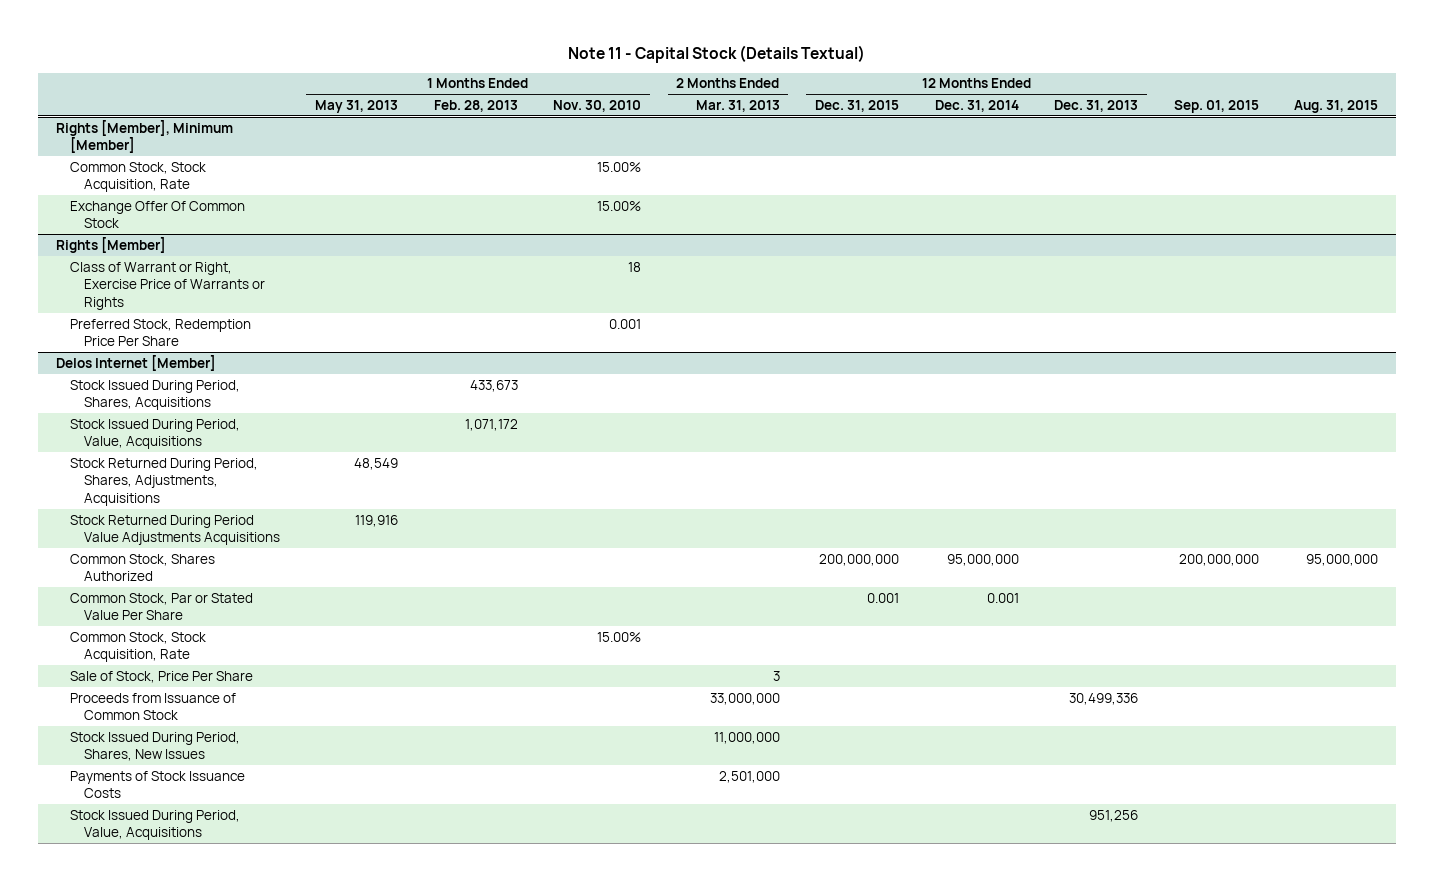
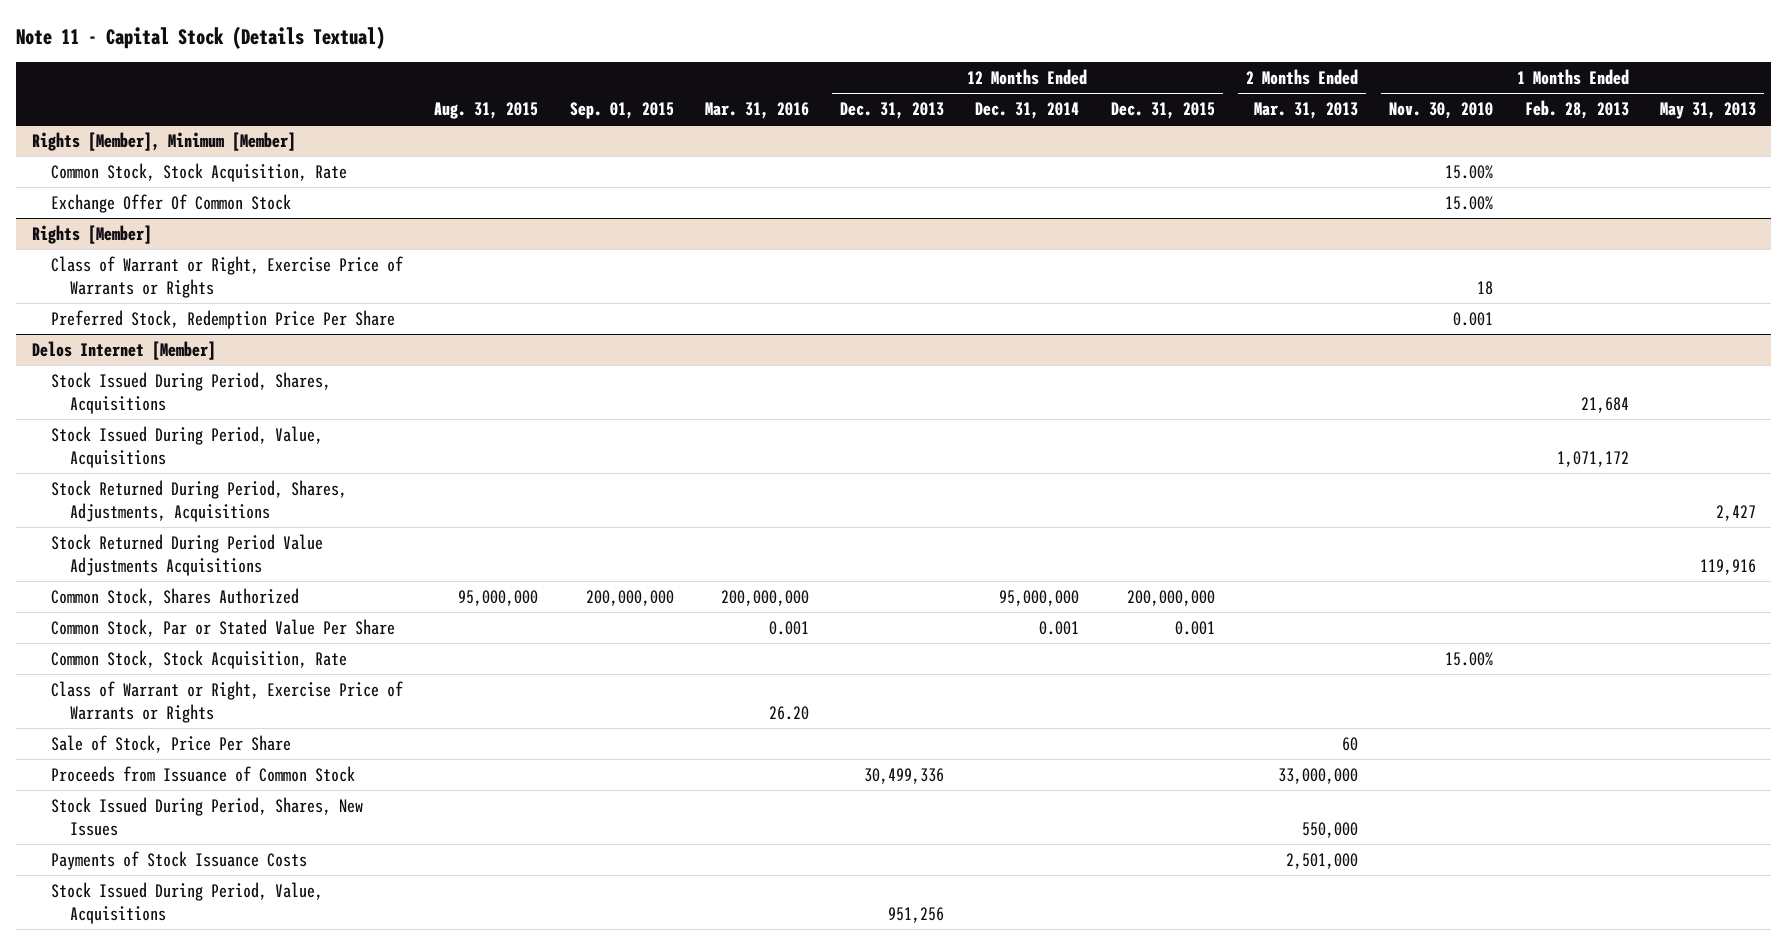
- | 1 Months Ended May 31, 2013 | 1 Months Ended Feb. 28, 2013 | 1 Months Ended Nov. 30, 2010 | 2 Months Ended Mar. 31, 2013 | 12 Months Ended Dec. 31, 2015 | 12 Months Ended Dec. 31, 2014 | 12 Months Ended Dec. 31, 2013 | Sep. 01, 2015 | Aug. 31, 2015
+ | Aug. 31, 2015 | Sep. 01, 2015 | Mar. 31, 2016 | 12 Months Ended Dec. 31, 2013 | 12 Months Ended Dec. 31, 2014 | 12 Months Ended Dec. 31, 2015 | 2 Months Ended Mar. 31, 2013 | 1 Months Ended Nov. 30, 2010 | 1 Months Ended Feb. 28, 2013 | 1 Months Ended May 31, 2013
@ Delos Internet [Member]
- Stock Issued During Period, Shares, Acquisitions | | 433,673 | | | | | | |
+ Stock Issued During Period, Shares, Acquisitions | | | | | | | | | 21,684 |
- Stock Returned During Period, Shares, Adjustments, Acquisitions | 48,549 | | | | | | | |
+ Stock Returned During Period, Shares, Adjustments, Acquisitions | | | | | | | | | | 2,427
- Sale of Stock, Price Per Share | | | | 3 | | | | |
+ Class of Warrant or Right, Exercise Price of Warrants or Rights | | | 26.20 | | | | | | |
+ Sale of Stock, Price Per Share | | | | | | | 60 | | |
- Stock Issued During Period, Shares, New Issues | | | | 11,000,000 | | | | |
+ Stock Issued During Period, Shares, New Issues | | | | | | | 550,000 | | |

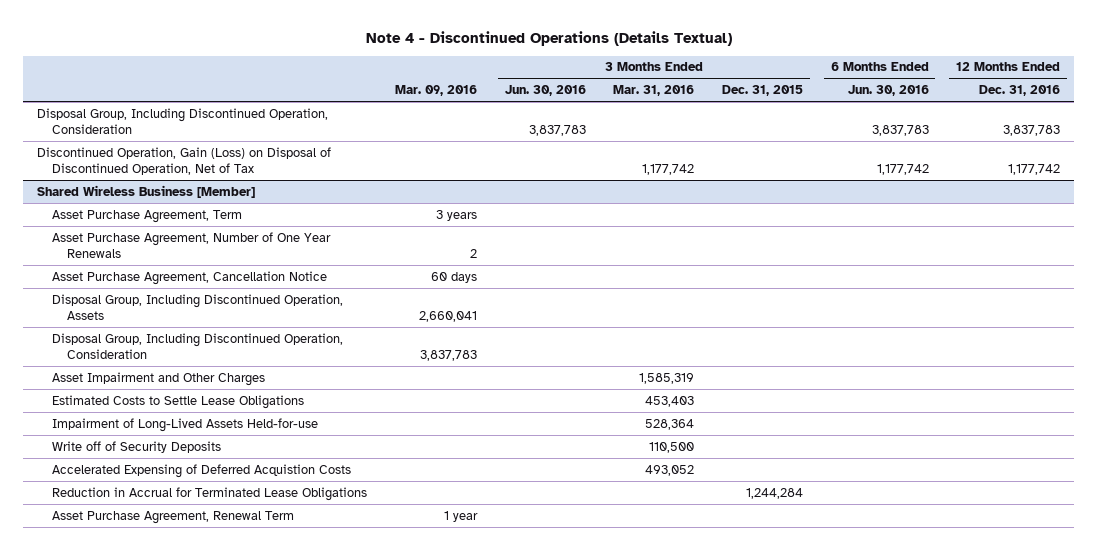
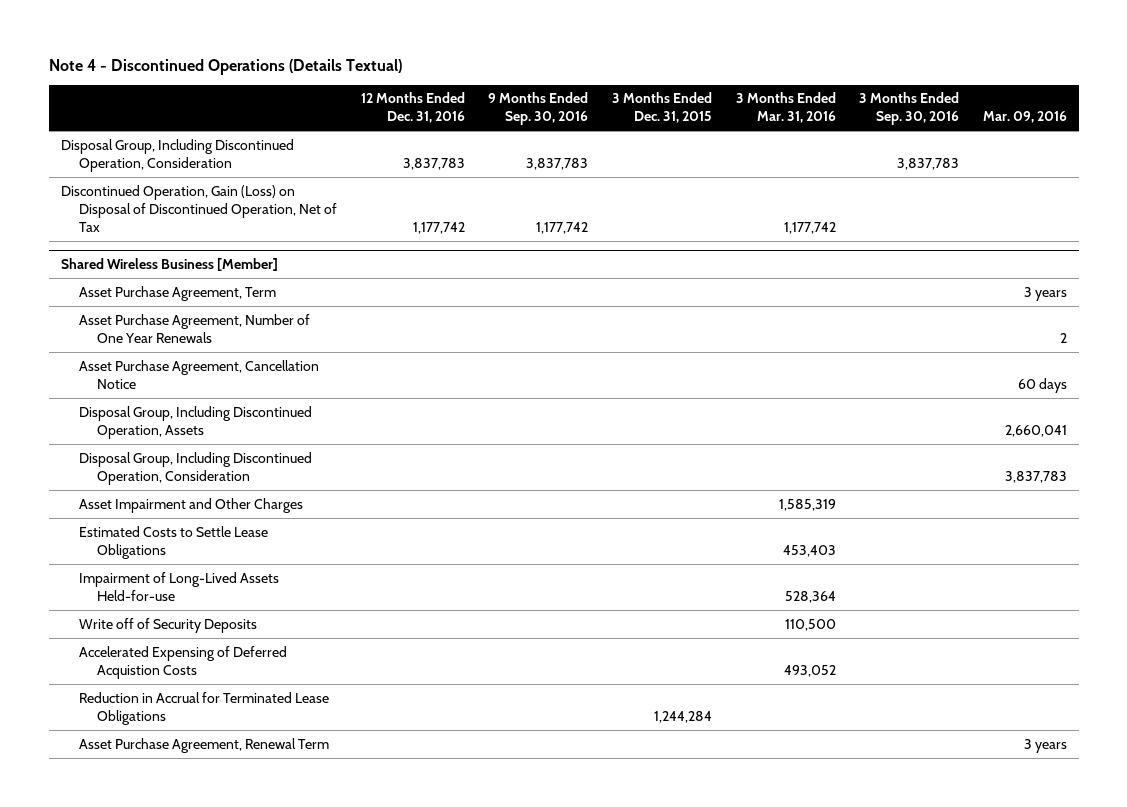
- | Mar. 09, 2016 | 3 Months Ended Jun. 30, 2016 | 3 Months Ended Mar. 31, 2016 | 3 Months Ended Dec. 31, 2015 | 6 Months Ended Jun. 30, 2016 | 12 Months Ended Dec. 31, 2016
+ | 12 Months Ended Dec. 31, 2016 | 9 Months Ended Sep. 30, 2016 | 3 Months Ended Dec. 31, 2015 | 3 Months Ended Mar. 31, 2016 | 3 Months Ended Sep. 30, 2016 | Mar. 09, 2016
@ Shared Wireless Business [Member]
- Asset Purchase Agreement, Renewal Term | 1 year | | | | |
+ Asset Purchase Agreement, Renewal Term | | | | | | 3 years

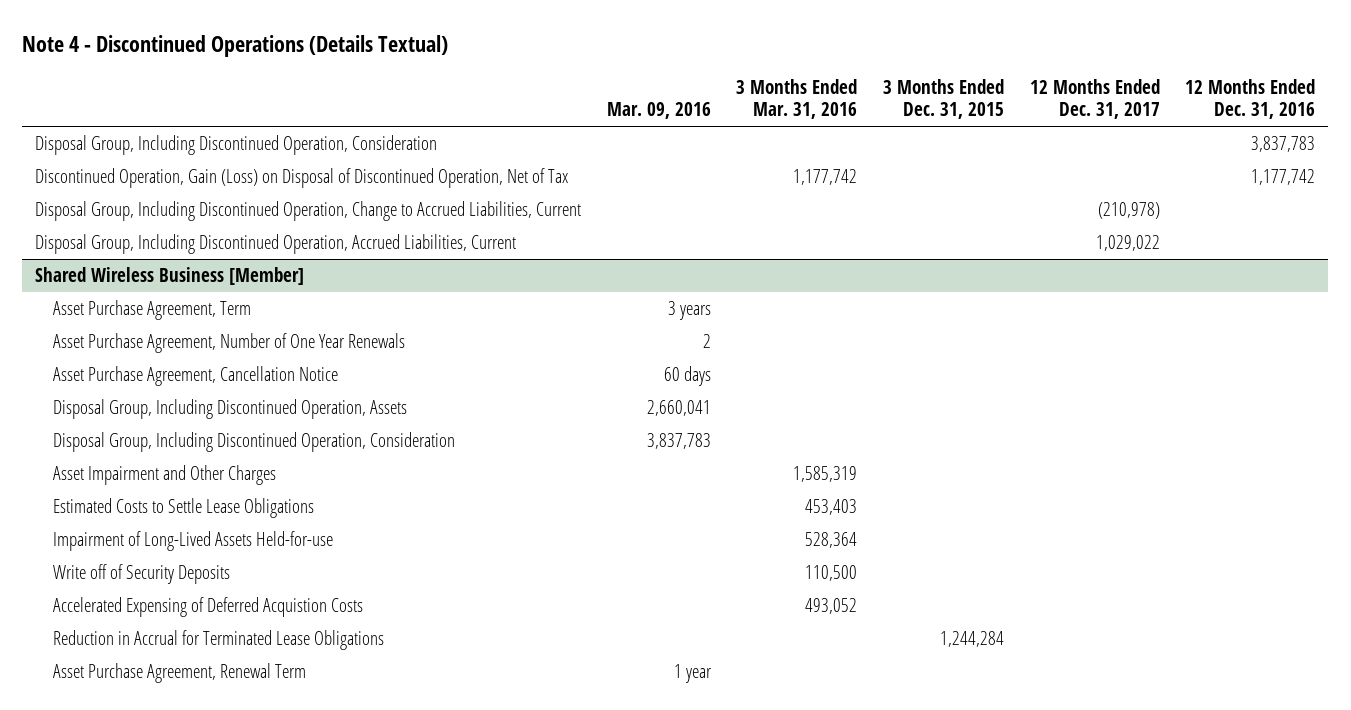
- | 12 Months Ended Dec. 31, 2016 | 9 Months Ended Sep. 30, 2016 | 3 Months Ended Dec. 31, 2015 | 3 Months Ended Mar. 31, 2016 | 3 Months Ended Sep. 30, 2016 | Mar. 09, 2016
+ | Mar. 09, 2016 | 3 Months Ended Mar. 31, 2016 | 3 Months Ended Dec. 31, 2015 | 12 Months Ended Dec. 31, 2017 | 12 Months Ended Dec. 31, 2016
+ Disposal Group, Including Discontinued Operation, Change to Accrued Liabilities, Current | | | | (210,978) |
+ Disposal Group, Including Discontinued Operation, Accrued Liabilities, Current | | | | 1,029,022 |
@ Shared Wireless Business [Member]
- Asset Purchase Agreement, Renewal Term | | | | | | 3 years
+ Asset Purchase Agreement, Renewal Term | 1 year | | | |

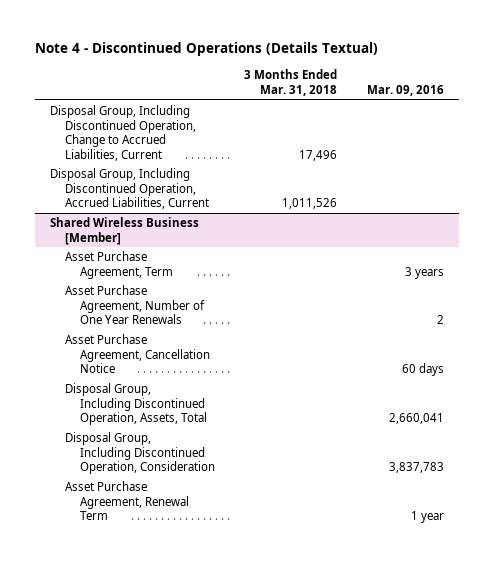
- | Mar. 09, 2016 | 3 Months Ended Mar. 31, 2016 | 3 Months Ended Dec. 31, 2015 | 12 Months Ended Dec. 31, 2017 | 12 Months Ended Dec. 31, 2016
+ | 3 Months Ended Mar. 31, 2018 | Mar. 09, 2016
- Disposal Group, Including Discontinued Operation, Consideration | | | | | 3,837,783
- Discontinued Operation, Gain (Loss) on Disposal of Discontinued Operation, Net of Tax | | 1,177,742 | | | 1,177,742
@ Shared Wireless Business [Member]
- Disposal Group, Including Discontinued Operation, Assets | 2,660,041 | | | |
+ Disposal Group, Including Discontinued Operation, Assets, Total | | 2,660,041
- Asset Impairment and Other Charges | | 1,585,319 | | |
- Estimated Costs to Settle Lease Obligations | | 453,403 | | |
- Impairment of Long-Lived Assets Held-for-use | | 528,364 | | |
- Write off of Security Deposits | | 110,500 | | |
- Accelerated Expensing of Deferred Acquistion Costs | | 493,052 | | |
- Reduction in Accrual for Terminated Lease Obligations | | | 1,244,284 | |

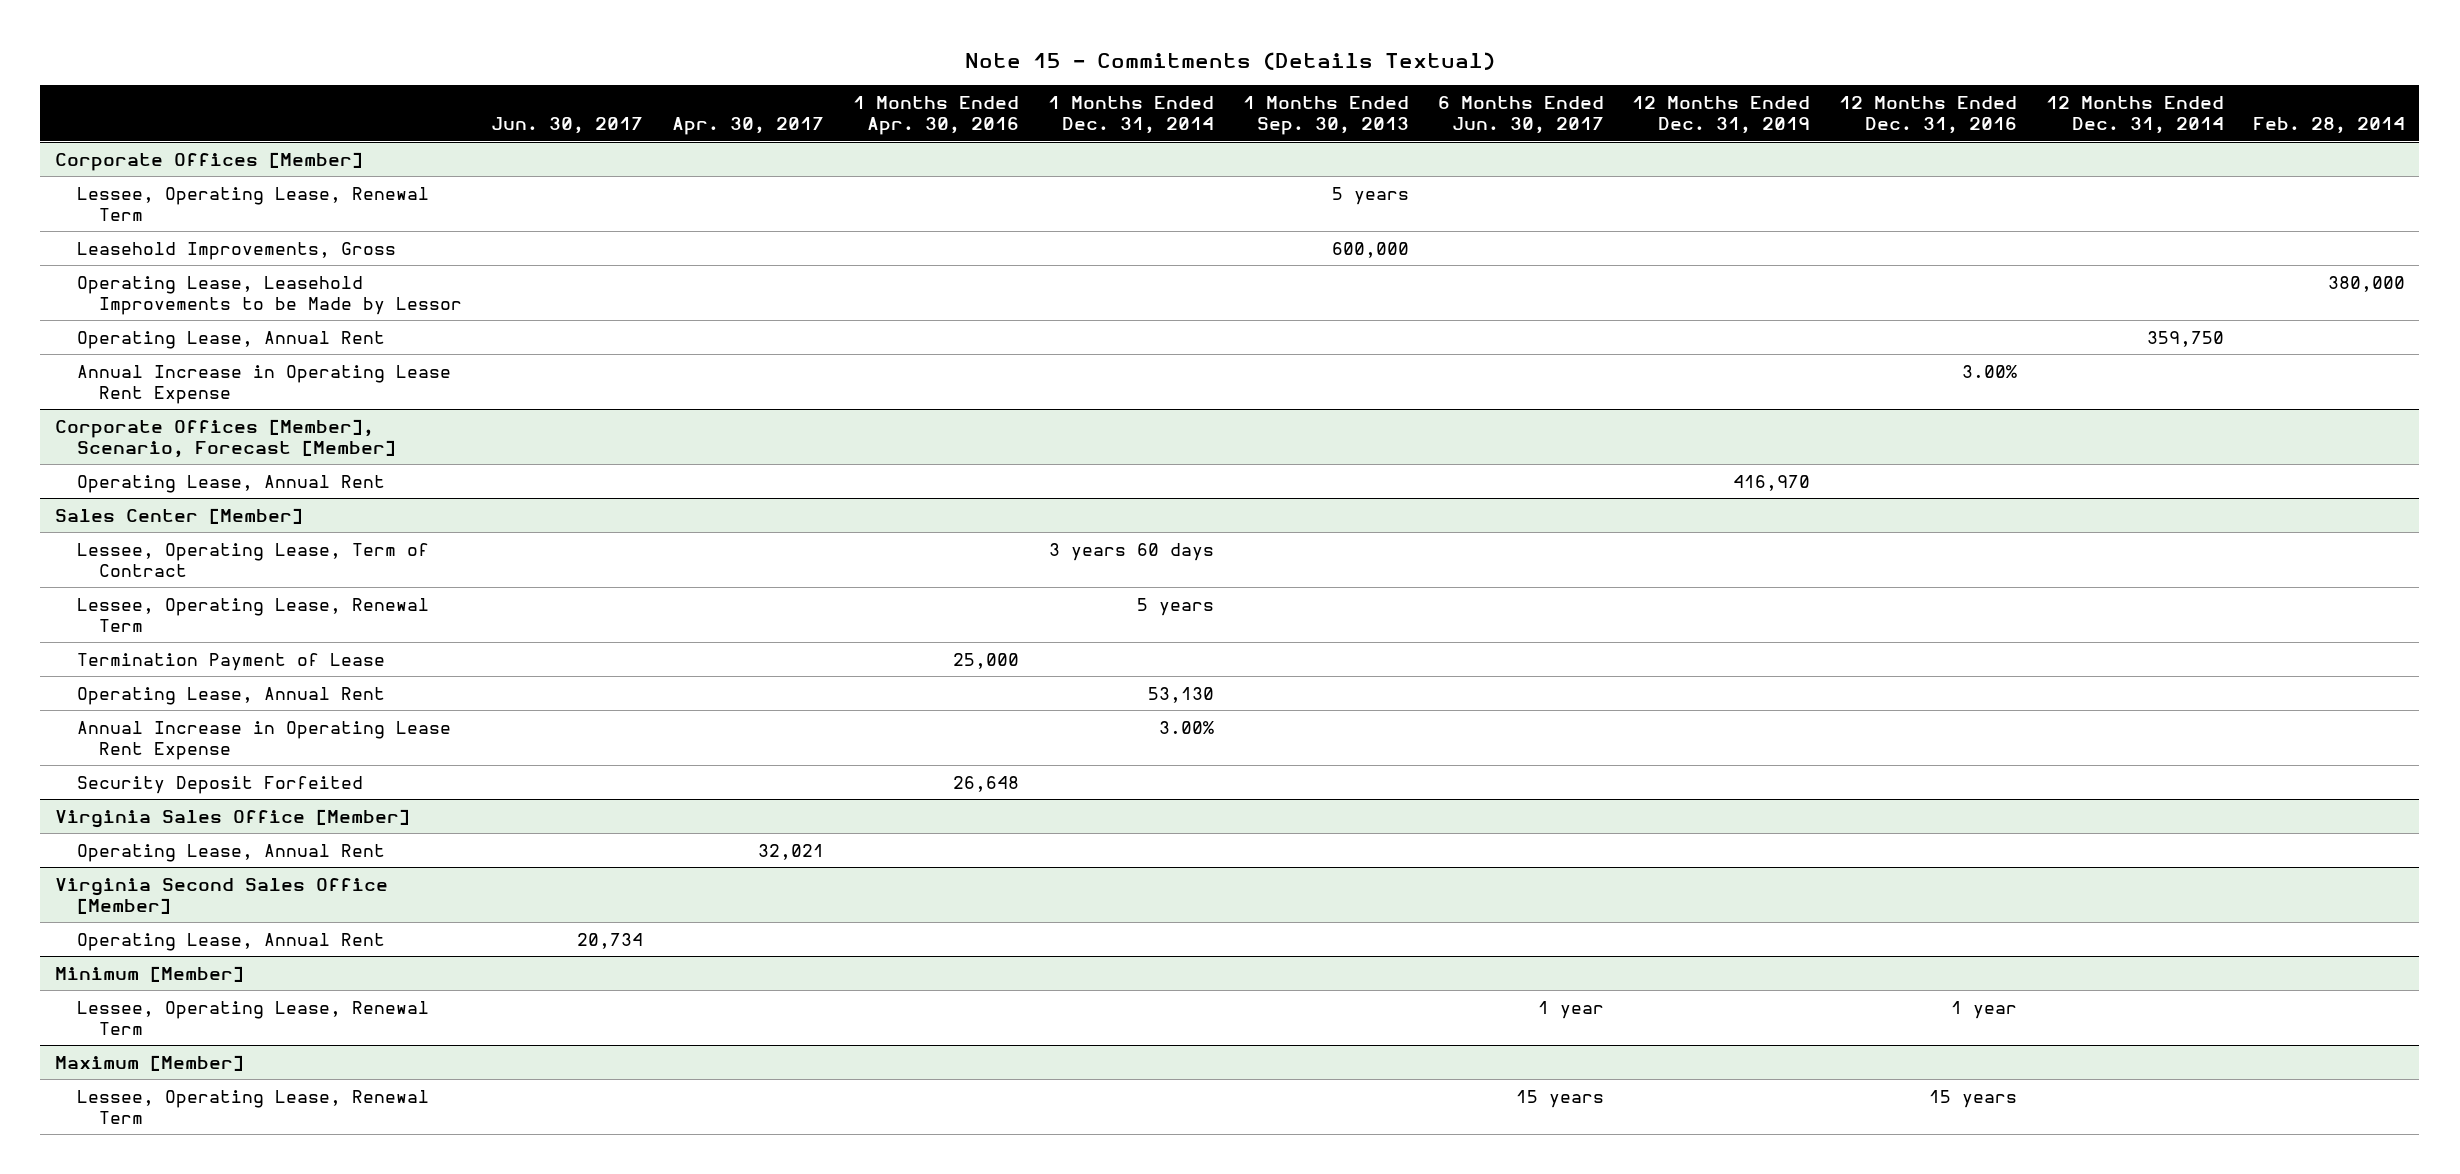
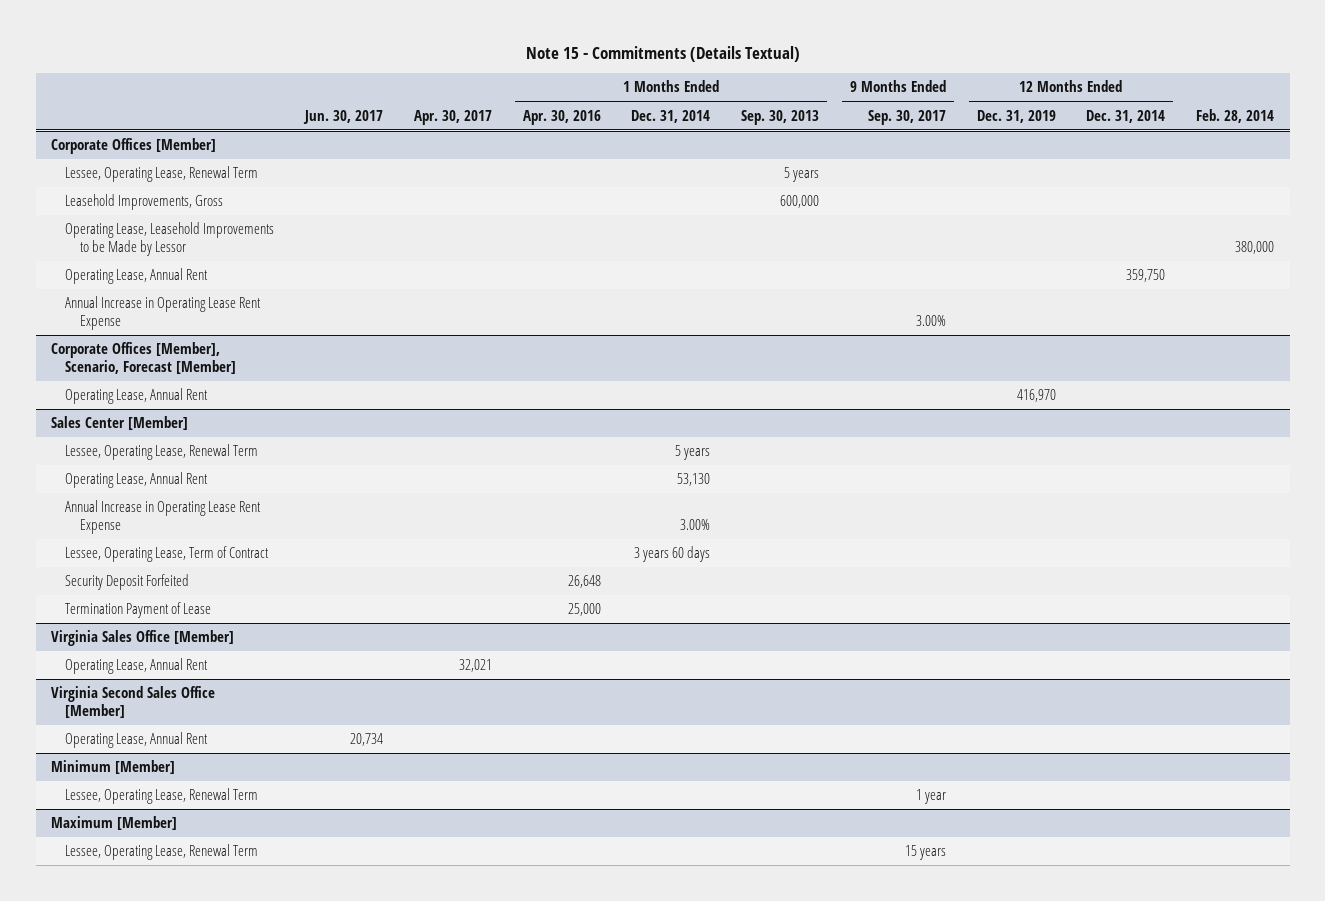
- | Jun. 30, 2017 | Apr. 30, 2017 | 1 Months Ended Apr. 30, 2016 | 1 Months Ended Dec. 31, 2014 | 1 Months Ended Sep. 30, 2013 | 6 Months Ended Jun. 30, 2017 | 12 Months Ended Dec. 31, 2019 | 12 Months Ended Dec. 31, 2016 | 12 Months Ended Dec. 31, 2014 | Feb. 28, 2014
+ | Jun. 30, 2017 | Apr. 30, 2017 | 1 Months Ended Apr. 30, 2016 | 1 Months Ended Dec. 31, 2014 | 1 Months Ended Sep. 30, 2013 | 9 Months Ended Sep. 30, 2017 | 12 Months Ended Dec. 31, 2019 | 12 Months Ended Dec. 31, 2014 | Feb. 28, 2014
@ Sales Center [Member]
moved down: Lessee, Operating Lease, Term of Contract | | | | 3 years 60 days | | | | |
moved down: Termination Payment of Lease | | | 25,000 | | | | | |

